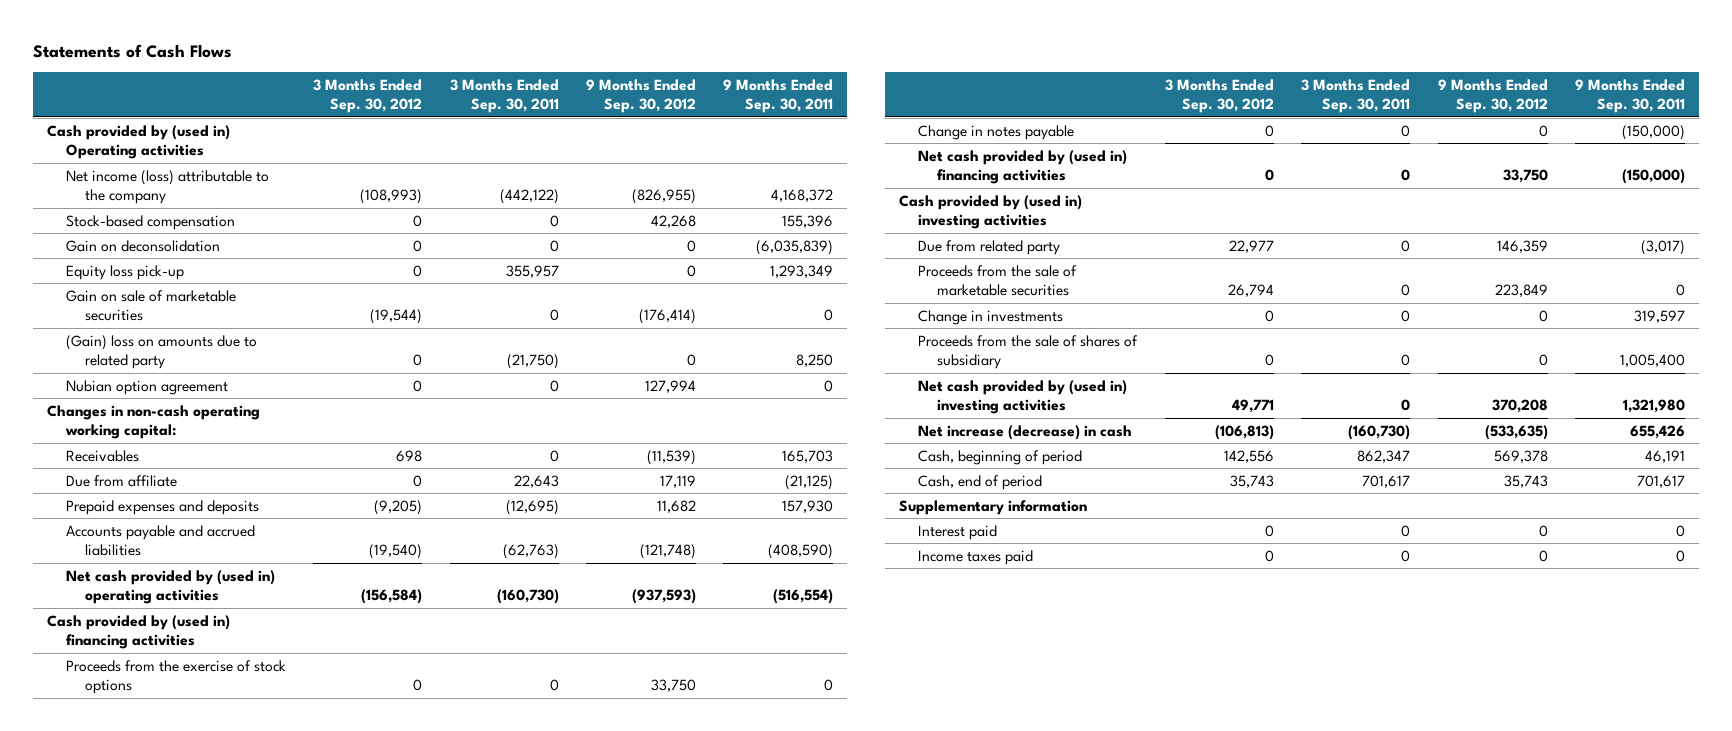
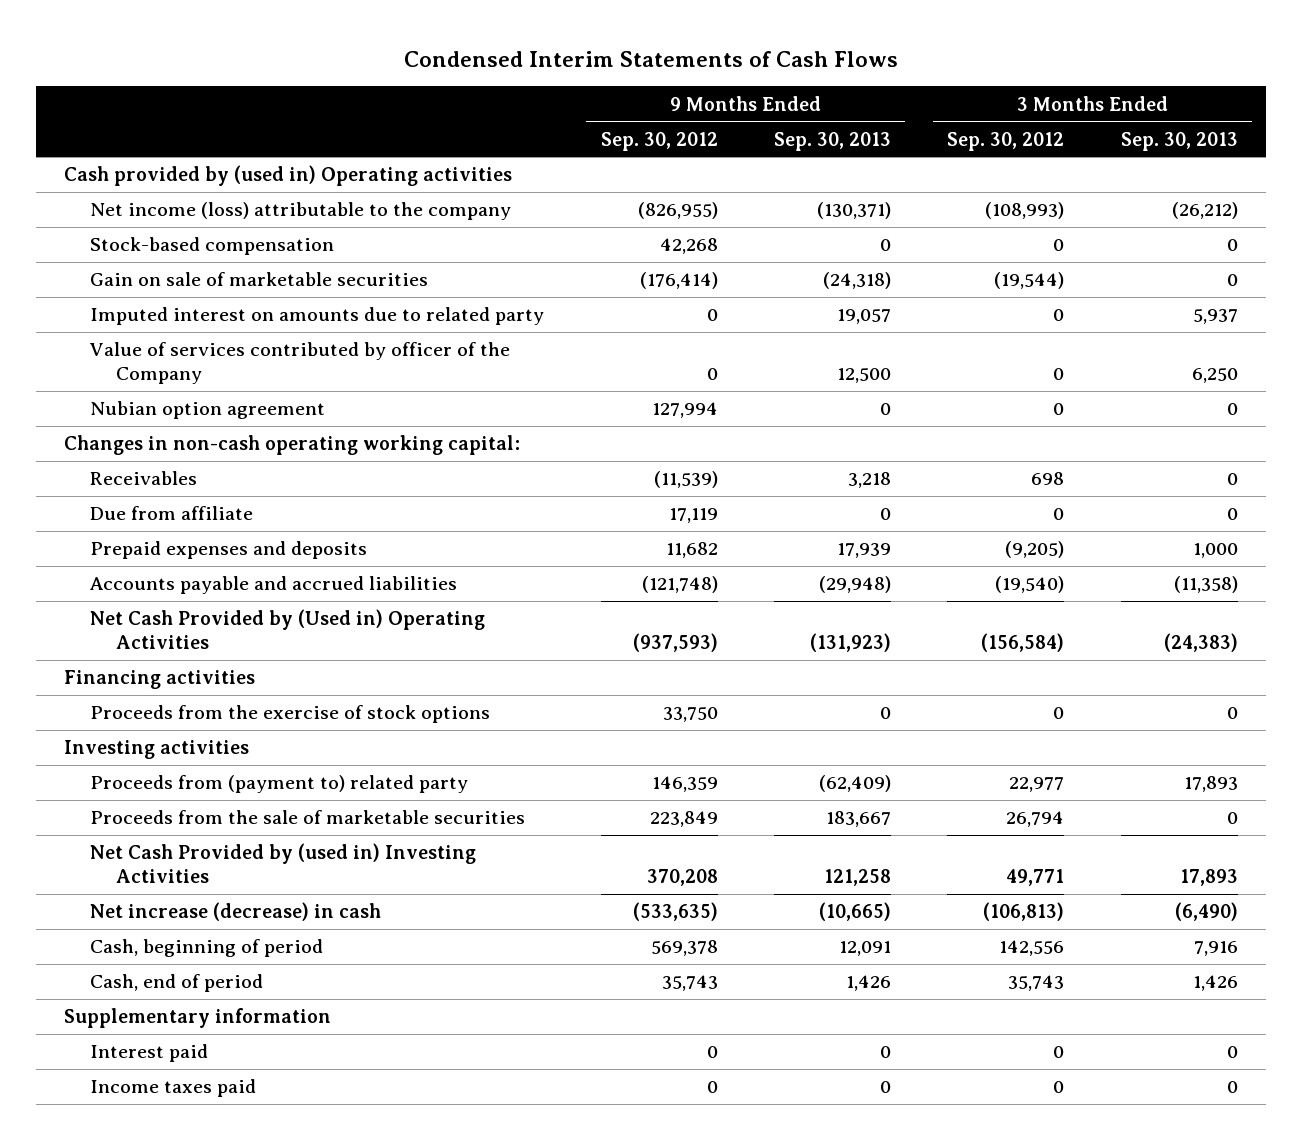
- Statements of Cash Flows
+ Condensed Interim Statements of Cash Flows
- | 3 Months Ended Sep. 30, 2012 | 3 Months Ended Sep. 30, 2011 | 9 Months Ended Sep. 30, 2012 | 9 Months Ended Sep. 30, 2011
+ | 9 Months Ended Sep. 30, 2012 | 9 Months Ended Sep. 30, 2013 | 3 Months Ended Sep. 30, 2012 | 3 Months Ended Sep. 30, 2013
- Gain on deconsolidation | 0 | 0 | 0 | (6,035,839)
- Equity loss pick-up | 0 | 355,957 | 0 | 1,293,349
- (Gain) loss on amounts due to related party | 0 | (21,750) | 0 | 8,250
+ Imputed interest on amounts due to related party | 0 | 19,057 | 0 | 5,937
+ Value of services contributed by officer of the Company | 0 | 12,500 | 0 | 6,250
- Net cash provided by (used in) operating activities | (156,584) | (160,730) | (937,593) | (516,554)
- Cash provided by (used in) financing activities
+ Net Cash Provided by (Used in) Operating Activities | (937,593) | (131,923) | (156,584) | (24,383)
+ Financing activities
- Change in notes payable | 0 | 0 | 0 | (150,000)
- Net cash provided by (used in) financing activities | 0 | 0 | 33,750 | (150,000)
- Cash provided by (used in) investing activities
- Due from related party | 22,977 | 0 | 146,359 | (3,017)
+ Investing activities
+ Proceeds from (payment to) related party | 146,359 | (62,409) | 22,977 | 17,893
- Change in investments | 0 | 0 | 0 | 319,597
- Proceeds from the sale of shares of subsidiary | 0 | 0 | 0 | 1,005,400
- Net cash provided by (used in) investing activities | 49,771 | 0 | 370,208 | 1,321,980
+ Net Cash Provided by (used in) Investing Activities | 370,208 | 121,258 | 49,771 | 17,893

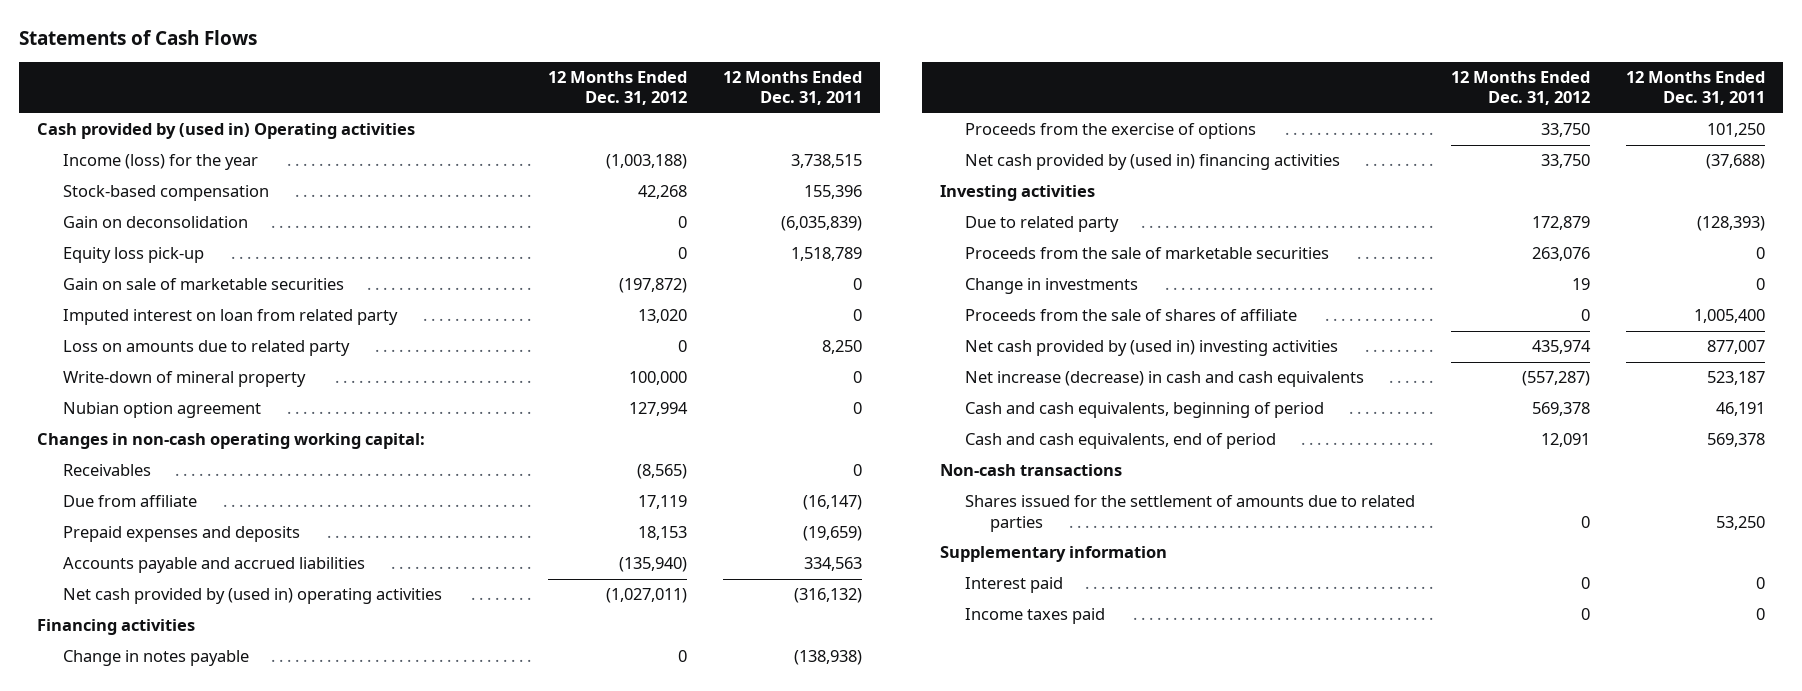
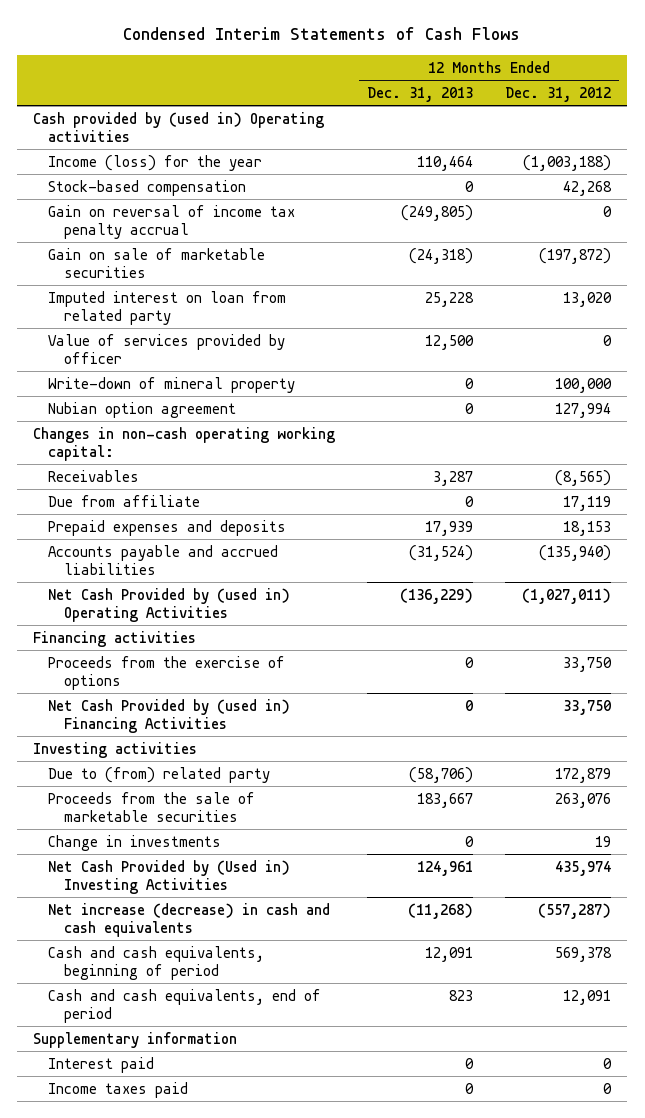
- Statements of Cash Flows
+ Condensed Interim Statements of Cash Flows
- | 12 Months Ended Dec. 31, 2012 | 12 Months Ended Dec. 31, 2011
+ | 12 Months Ended Dec. 31, 2013 | 12 Months Ended Dec. 31, 2012
- Gain on deconsolidation | 0 | (6,035,839)
- Equity loss pick-up | 0 | 1,518,789
+ Gain on reversal of income tax penalty accrual | (249,805) | 0
- Loss on amounts due to related party | 0 | 8,250
+ Value of services provided by officer | 12,500 | 0
- Net cash provided by (used in) operating activities | (1,027,011) | (316,132)
+ Net Cash Provided by (used in) Operating Activities | (136,229) | (1,027,011)
- Change in notes payable | 0 | (138,938)
- Net cash provided by (used in) financing activities | 33,750 | (37,688)
+ Net Cash Provided by (used in) Financing Activities | 0 | 33,750
- Due to related party | 172,879 | (128,393)
+ Due to (from) related party | (58,706) | 172,879
- Proceeds from the sale of shares of affiliate | 0 | 1,005,400
- Net cash provided by (used in) investing activities | 435,974 | 877,007
+ Net Cash Provided by (Used in) Investing Activities | 124,961 | 435,974
- Non-cash transactions
- Shares issued for the settlement of amounts due to related parties | 0 | 53,250

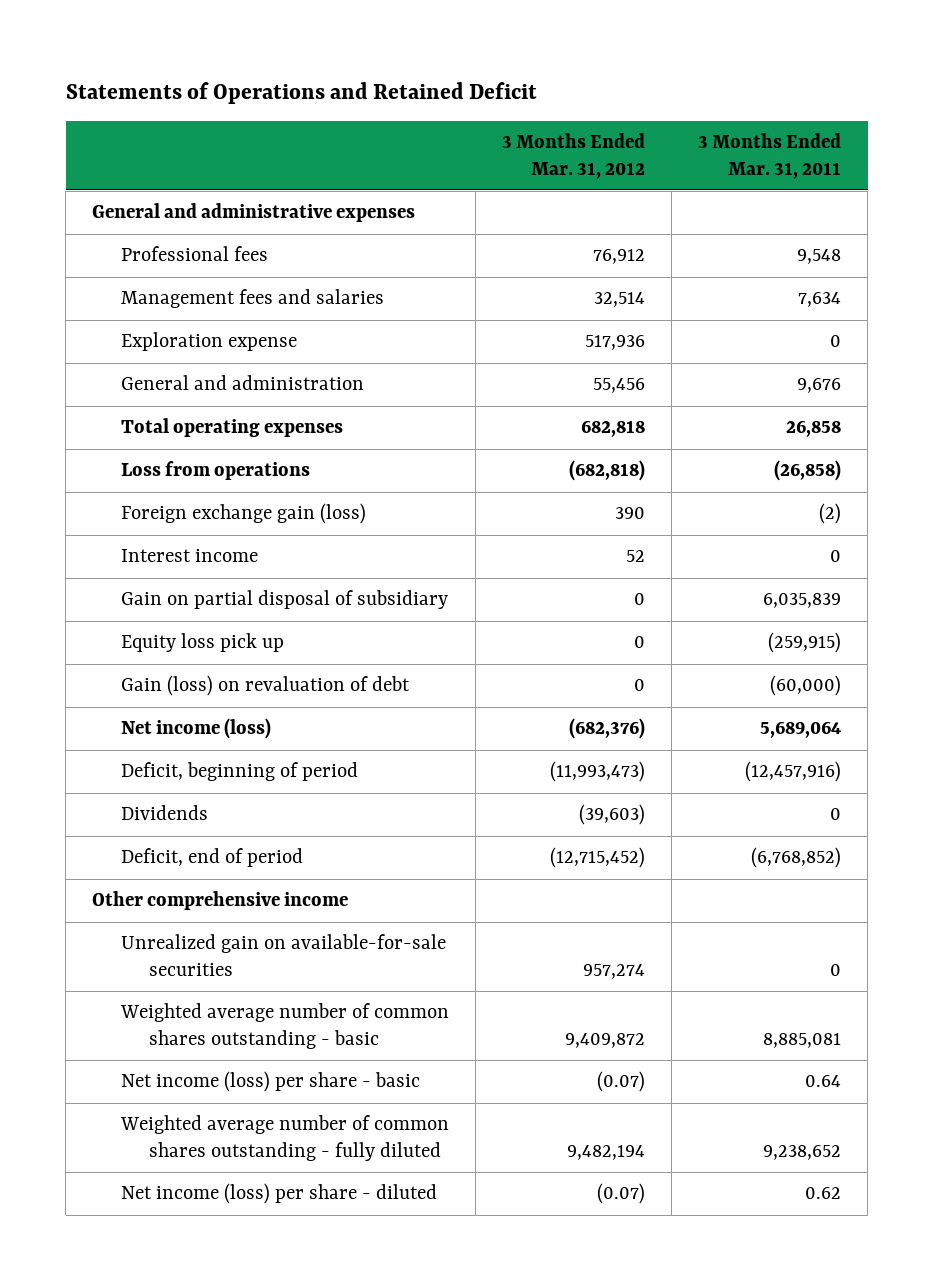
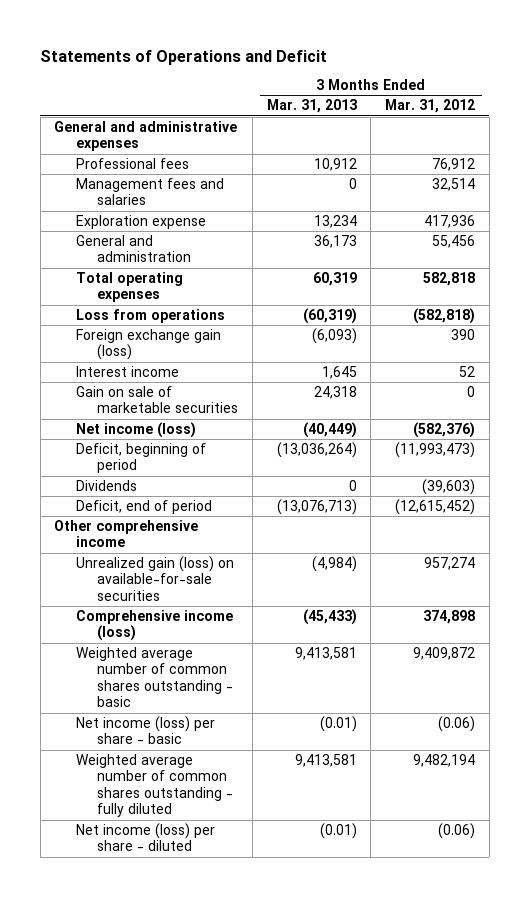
- Statements of Operations and Retained Deficit
+ Statements of Operations and Deficit
- | 3 Months Ended Mar. 31, 2012 | 3 Months Ended Mar. 31, 2011
+ | 3 Months Ended Mar. 31, 2013 | 3 Months Ended Mar. 31, 2012
- Exploration expense | 517,936 | 0
+ Exploration expense | 13,234 | 417,936
- Total operating expenses | 682,818 | 26,858
- Loss from operations | (682,818) | (26,858)
+ Total operating expenses | 60,319 | 582,818
+ Loss from operations | (60,319) | (582,818)
- Gain on partial disposal of subsidiary | 0 | 6,035,839
- Equity loss pick up | 0 | (259,915)
- Gain (loss) on revaluation of debt | 0 | (60,000)
- Net income (loss) | (682,376) | 5,689,064
+ Gain on sale of marketable securities | 24,318 | 0
+ Net income (loss) | (40,449) | (582,376)
- Deficit, end of period | (12,715,452) | (6,768,852)
+ Deficit, end of period | (13,076,713) | (12,615,452)
- Unrealized gain on available-for-sale securities | 957,274 | 0
+ Unrealized gain (loss) on available-for-sale securities | (4,984) | 957,274
+ Comprehensive income (loss) | (45,433) | 374,898
- Net income (loss) per share - basic | (0.07) | 0.64
+ Net income (loss) per share - basic | (0.01) | (0.06)
- Net income (loss) per share - diluted | (0.07) | 0.62
+ Net income (loss) per share - diluted | (0.01) | (0.06)

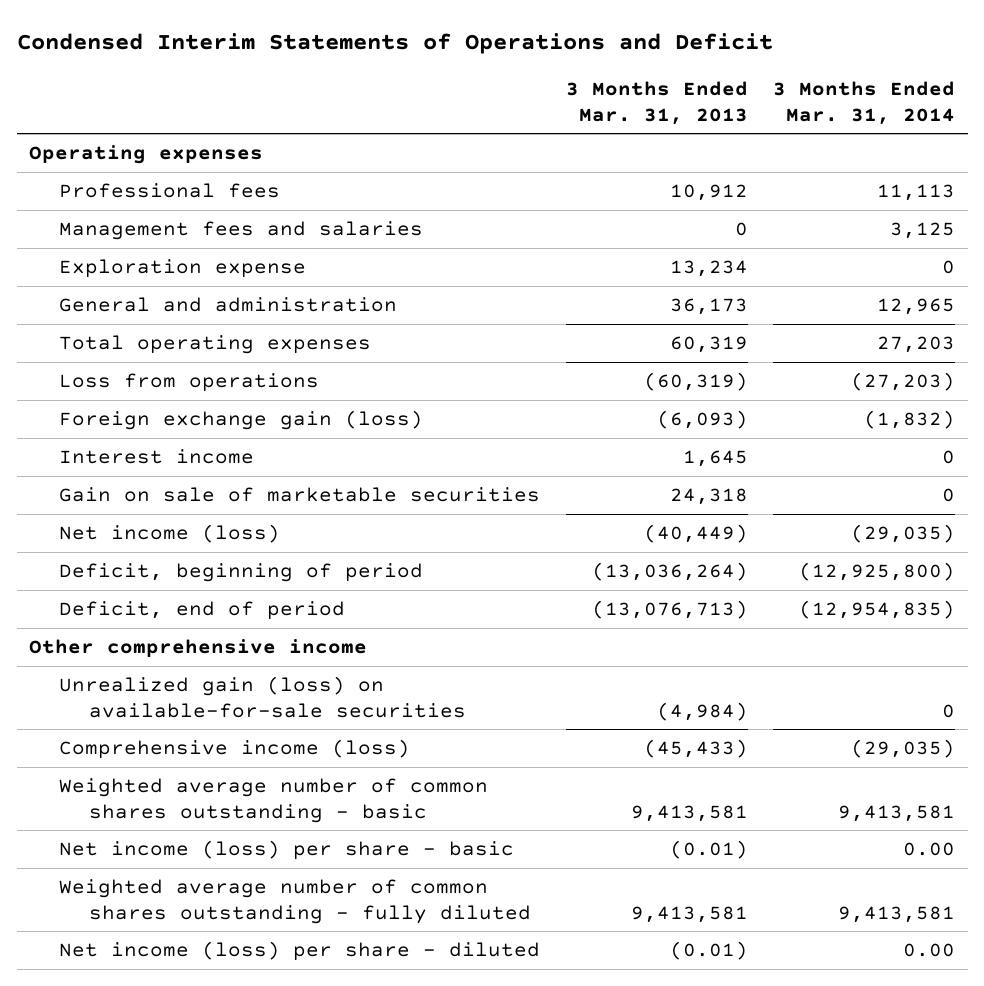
- Statements of Operations and Deficit
+ Condensed Interim Statements of Operations and Deficit
- | 3 Months Ended Mar. 31, 2013 | 3 Months Ended Mar. 31, 2012
+ | 3 Months Ended Mar. 31, 2013 | 3 Months Ended Mar. 31, 2014
- General and administrative expenses
+ Operating expenses
- Dividends | 0 | (39,603)

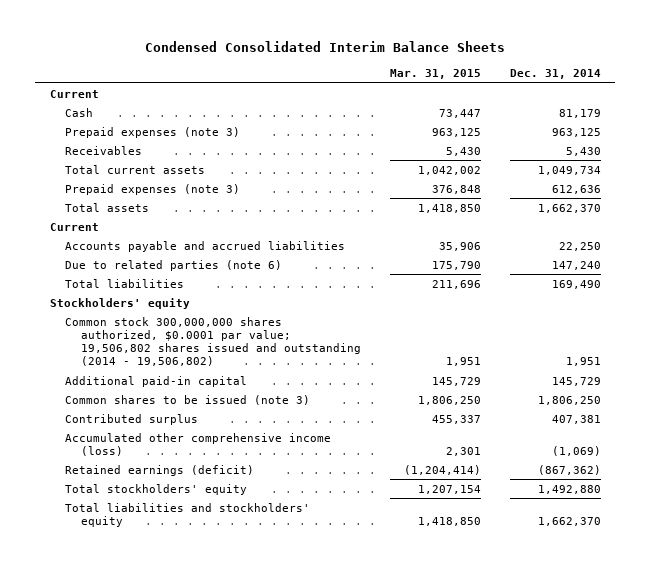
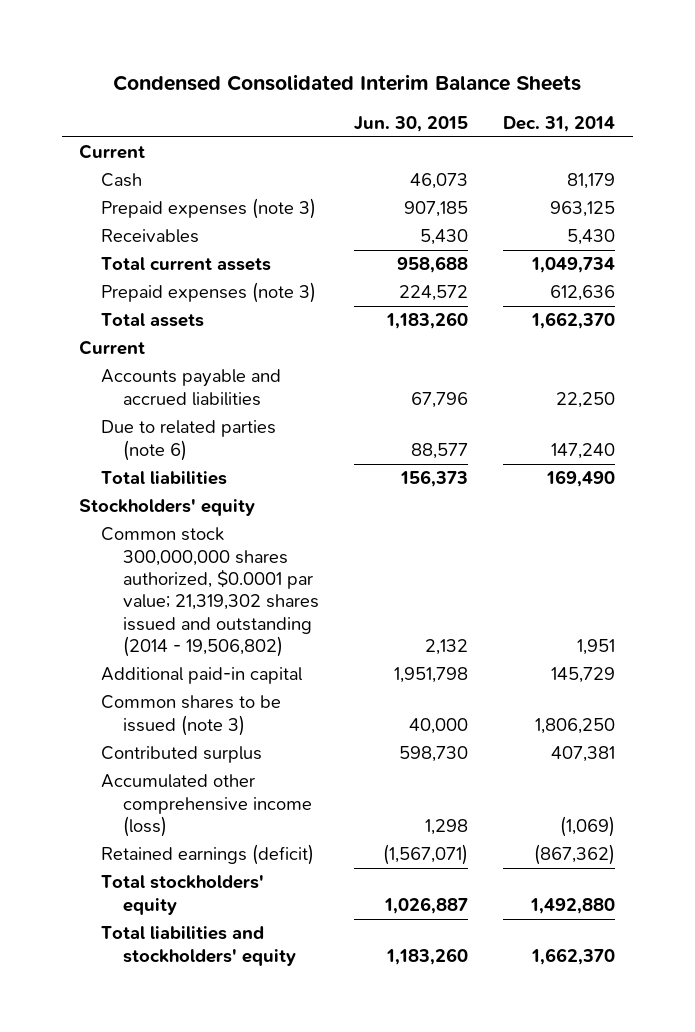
- | Mar. 31, 2015 | Dec. 31, 2014
+ | Jun. 30, 2015 | Dec. 31, 2014
- Common stock 300,000,000 shares authorized, $0.0001 par value; 19,506,802 shares issued and outstanding (2014 - 19,506,802) | 1,951 | 1,951
+ Common stock 300,000,000 shares authorized, $0.0001 par value; 21,319,302 shares issued and outstanding (2014 - 19,506,802) | 2,132 | 1,951

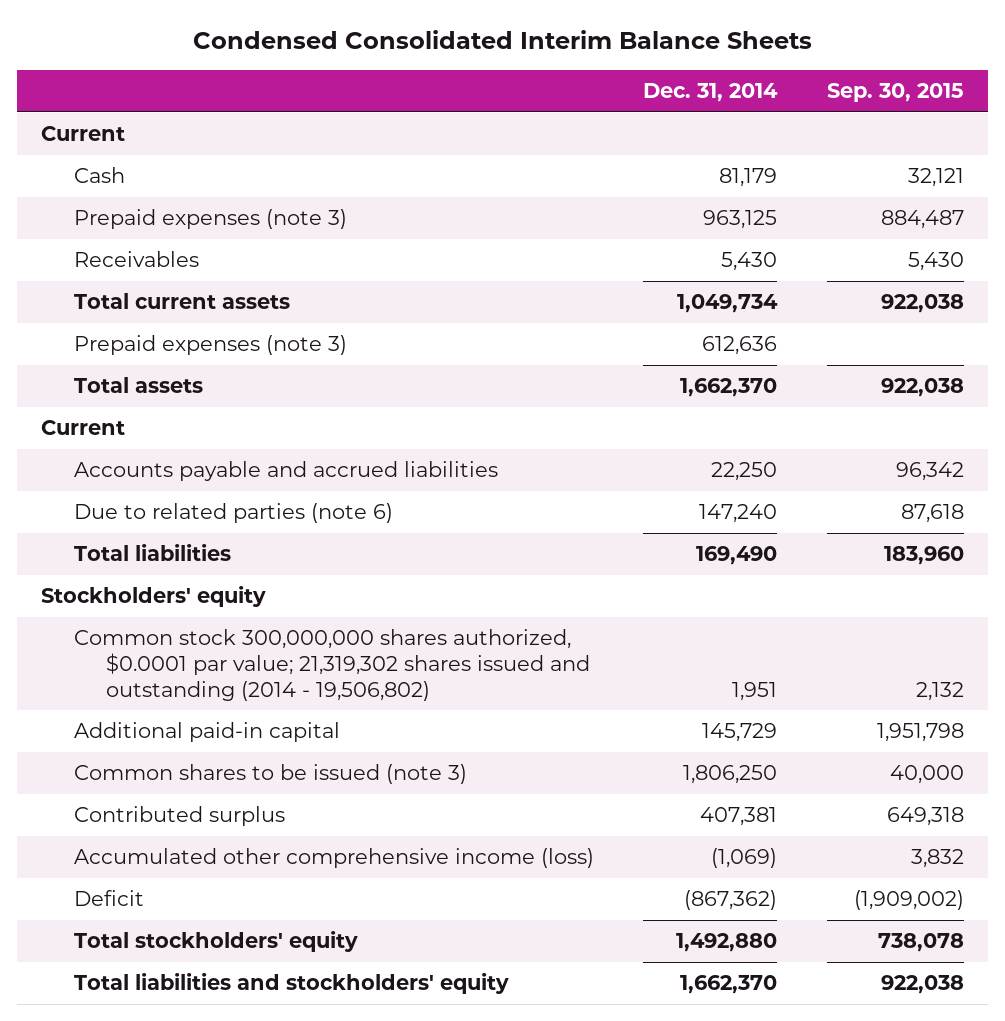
- | Jun. 30, 2015 | Dec. 31, 2014
+ | Dec. 31, 2014 | Sep. 30, 2015
- Retained earnings (deficit) | (1,567,071) | (867,362)
+ Deficit | (867,362) | (1,909,002)

